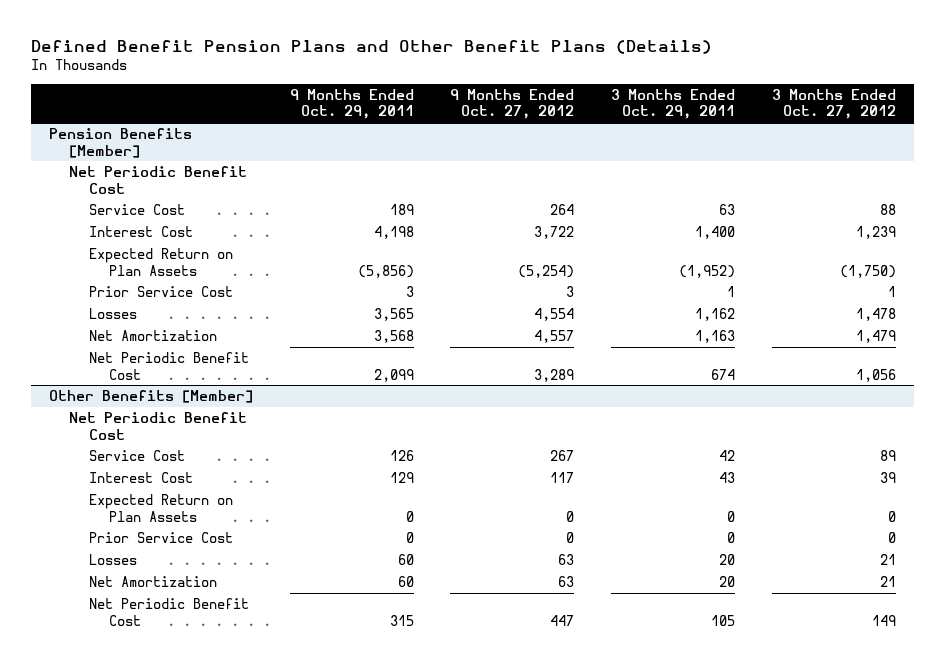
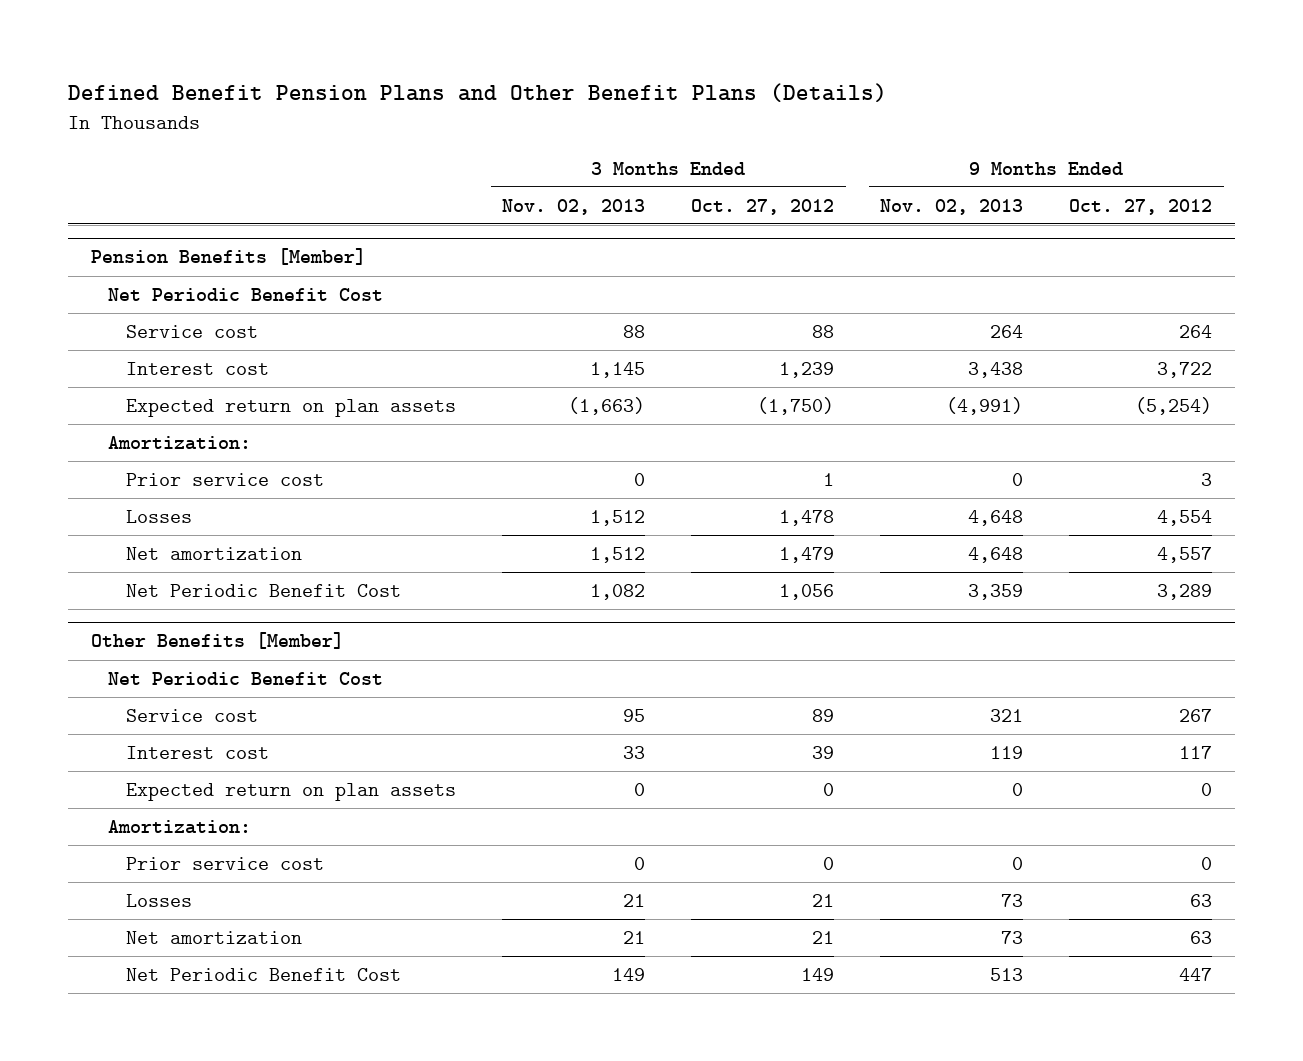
- | 9 Months Ended Oct. 29, 2011 | 9 Months Ended Oct. 27, 2012 | 3 Months Ended Oct. 29, 2011 | 3 Months Ended Oct. 27, 2012
+ | 3 Months Ended Nov. 02, 2013 | 3 Months Ended Oct. 27, 2012 | 9 Months Ended Nov. 02, 2013 | 9 Months Ended Oct. 27, 2012
@ Pension Benefits [Member]
- Service Cost | 189 | 264 | 63 | 88
- Interest Cost | 4,198 | 3,722 | 1,400 | 1,239
- Expected Return on Plan Assets | (5,856) | (5,254) | (1,952) | (1,750)
- Prior Service Cost | 3 | 3 | 1 | 1
+ Service cost | 88 | 88 | 264 | 264
+ Interest cost | 1,145 | 1,239 | 3,438 | 3,722
+ Expected return on plan assets | (1,663) | (1,750) | (4,991) | (5,254)
+ Amortization:
+ Prior service cost | 0 | 1 | 0 | 3
- Net Amortization | 3,568 | 4,557 | 1,163 | 1,479
+ Net amortization | 1,512 | 1,479 | 4,648 | 4,557
@ Other Benefits [Member]
- Service Cost | 126 | 267 | 42 | 89
- Interest Cost | 129 | 117 | 43 | 39
- Expected Return on Plan Assets | 0 | 0 | 0 | 0
- Prior Service Cost | 0 | 0 | 0 | 0
+ Service cost | 95 | 89 | 321 | 267
+ Interest cost | 33 | 39 | 119 | 117
+ Expected return on plan assets | 0 | 0 | 0 | 0
+ Amortization:
+ Prior service cost | 0 | 0 | 0 | 0
- Net Amortization | 60 | 63 | 20 | 21
+ Net amortization | 21 | 21 | 73 | 63

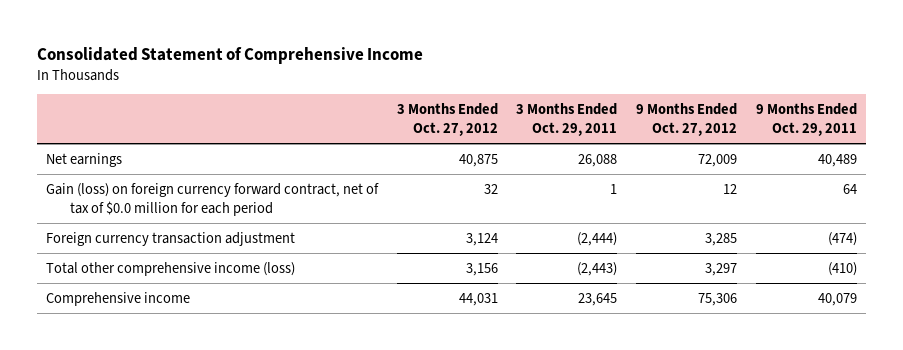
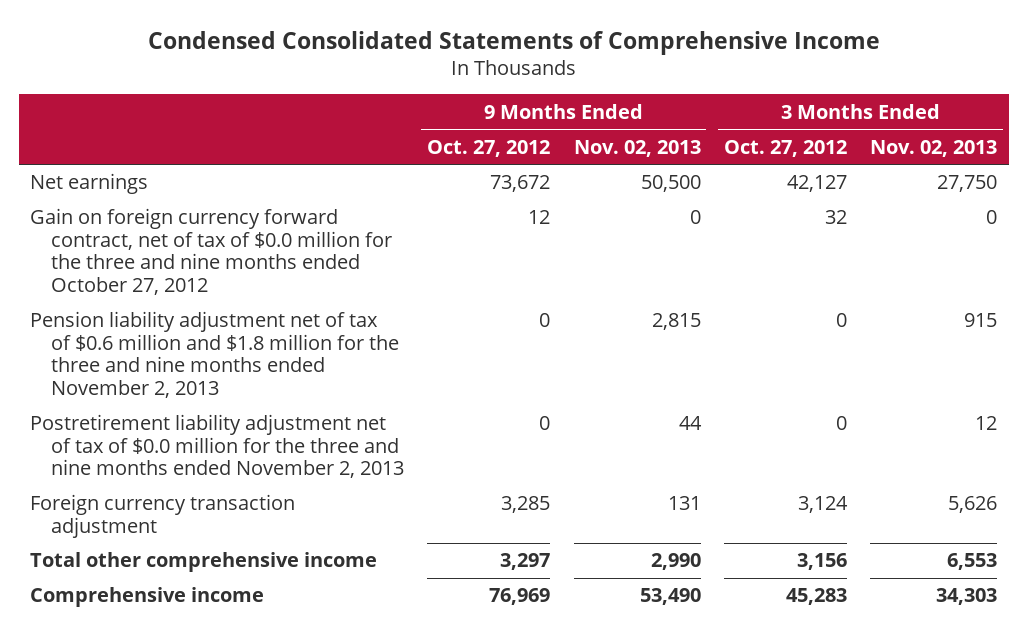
- Consolidated Statement of Comprehensive Income
+ Condensed Consolidated Statements of Comprehensive Income
- | 3 Months Ended Oct. 27, 2012 | 3 Months Ended Oct. 29, 2011 | 9 Months Ended Oct. 27, 2012 | 9 Months Ended Oct. 29, 2011
+ | 9 Months Ended Oct. 27, 2012 | 9 Months Ended Nov. 02, 2013 | 3 Months Ended Oct. 27, 2012 | 3 Months Ended Nov. 02, 2013
- Net earnings | 40,875 | 26,088 | 72,009 | 40,489
- Gain (loss) on foreign currency forward contract, net of tax of $0.0 million for each period | 32 | 1 | 12 | 64
+ Net earnings | 73,672 | 50,500 | 42,127 | 27,750
+ Gain on foreign currency forward contract, net of tax of $0.0 million for the three and nine months ended October 27, 2012 | 12 | 0 | 32 | 0
+ Pension liability adjustment net of tax of $0.6 million and $1.8 million for the three and nine months ended November 2, 2013 | 0 | 2,815 | 0 | 915
+ Postretirement liability adjustment net of tax of $0.0 million for the three and nine months ended November 2, 2013 | 0 | 44 | 0 | 12
- Total other comprehensive income (loss) | 3,156 | (2,443) | 3,297 | (410)
- Comprehensive income | 44,031 | 23,645 | 75,306 | 40,079
+ Total other comprehensive income | 3,297 | 2,990 | 3,156 | 6,553
+ Comprehensive income | 76,969 | 53,490 | 45,283 | 34,303

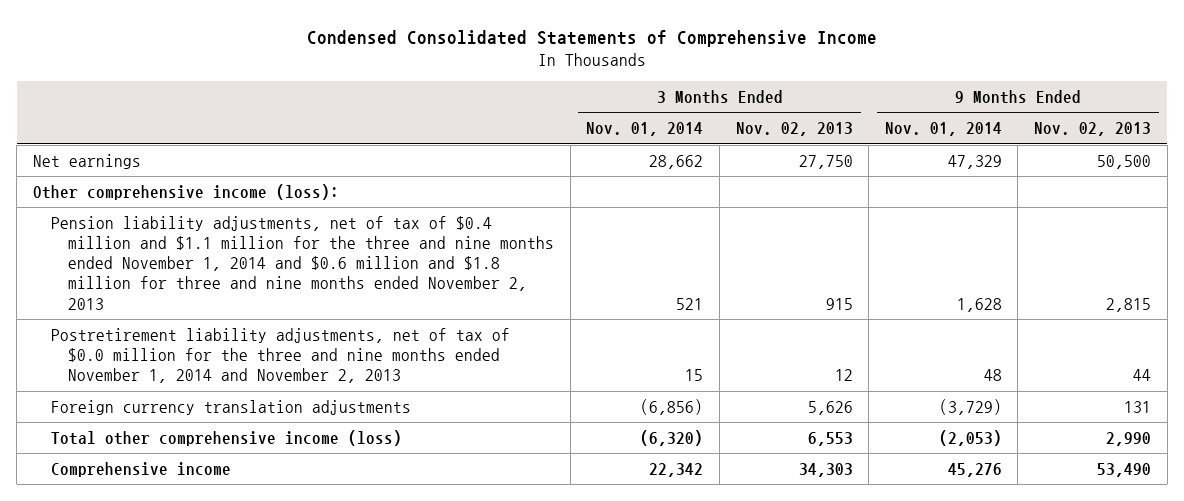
- | 9 Months Ended Oct. 27, 2012 | 9 Months Ended Nov. 02, 2013 | 3 Months Ended Oct. 27, 2012 | 3 Months Ended Nov. 02, 2013
+ | 3 Months Ended Nov. 01, 2014 | 3 Months Ended Nov. 02, 2013 | 9 Months Ended Nov. 01, 2014 | 9 Months Ended Nov. 02, 2013
- Gain on foreign currency forward contract, net of tax of $0.0 million for the three and nine months ended October 27, 2012 | 12 | 0 | 32 | 0
- Pension liability adjustment net of tax of $0.6 million and $1.8 million for the three and nine months ended November 2, 2013 | 0 | 2,815 | 0 | 915
- Postretirement liability adjustment net of tax of $0.0 million for the three and nine months ended November 2, 2013 | 0 | 44 | 0 | 12
- Foreign currency transaction adjustment | 3,285 | 131 | 3,124 | 5,626
- Total other comprehensive income | 3,297 | 2,990 | 3,156 | 6,553
+ Other comprehensive income (loss):
+ Pension liability adjustments, net of tax of $0.4 million and $1.1 million for the three and nine months ended November 1, 2014 and $0.6 million and $1.8 million for three and nine months ended November 2, 2013 | 521 | 915 | 1,628 | 2,815
+ Postretirement liability adjustments, net of tax of $0.0 million for the three and nine months ended November 1, 2014 and November 2, 2013 | 15 | 12 | 48 | 44
+ Foreign currency translation adjustments | (6,856) | 5,626 | (3,729) | 131
+ Total other comprehensive income (loss) | (6,320) | 6,553 | (2,053) | 2,990

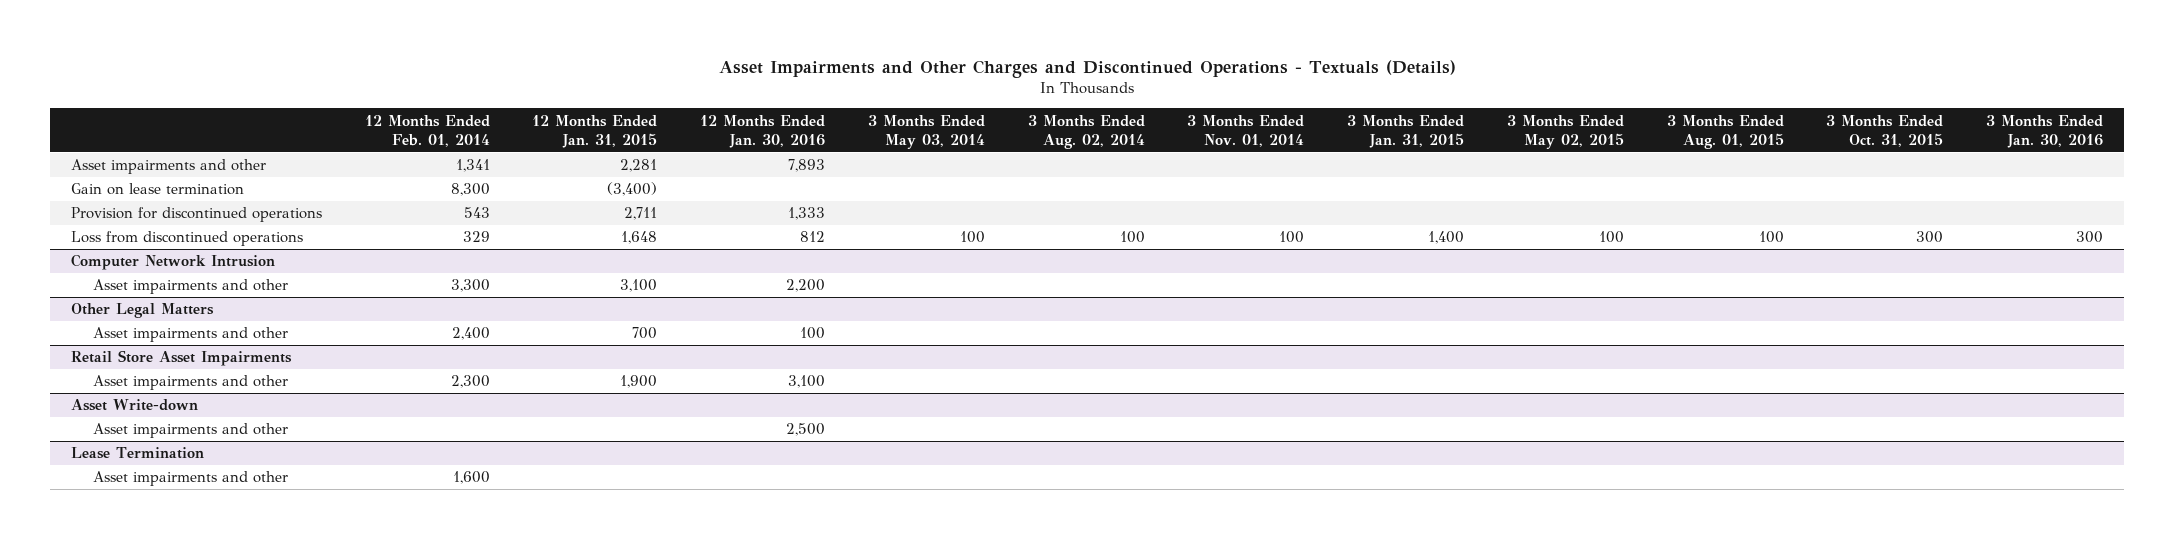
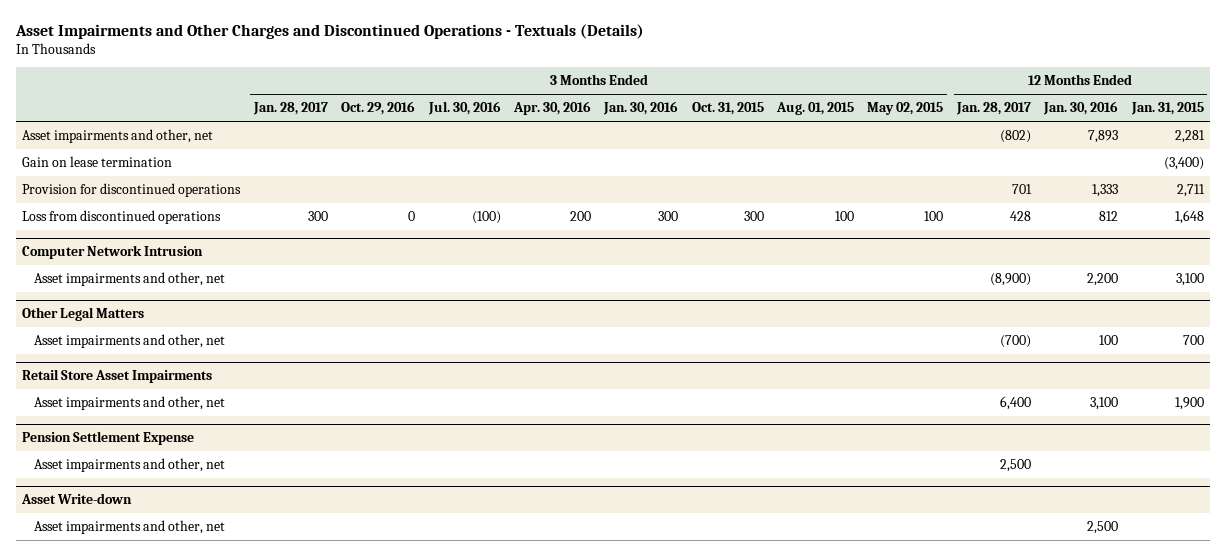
- | 12 Months Ended Feb. 01, 2014 | 12 Months Ended Jan. 31, 2015 | 12 Months Ended Jan. 30, 2016 | 3 Months Ended May 03, 2014 | 3 Months Ended Aug. 02, 2014 | 3 Months Ended Nov. 01, 2014 | 3 Months Ended Jan. 31, 2015 | 3 Months Ended May 02, 2015 | 3 Months Ended Aug. 01, 2015 | 3 Months Ended Oct. 31, 2015 | 3 Months Ended Jan. 30, 2016
+ | 3 Months Ended Jan. 28, 2017 | 3 Months Ended Oct. 29, 2016 | 3 Months Ended Jul. 30, 2016 | 3 Months Ended Apr. 30, 2016 | 3 Months Ended Jan. 30, 2016 | 3 Months Ended Oct. 31, 2015 | 3 Months Ended Aug. 01, 2015 | 3 Months Ended May 02, 2015 | 12 Months Ended Jan. 28, 2017 | 12 Months Ended Jan. 30, 2016 | 12 Months Ended Jan. 31, 2015
- Asset impairments and other | 1,341 | 2,281 | 7,893 | | | | | | | |
+ Asset impairments and other, net | | | | | | | | | (802) | 7,893 | 2,281
@ Computer Network Intrusion
- Asset impairments and other | 3,300 | 3,100 | 2,200 | | | | | | | |
+ Asset impairments and other, net | | | | | | | | | (8,900) | 2,200 | 3,100
@ Other Legal Matters
- Asset impairments and other | 2,400 | 700 | 100 | | | | | | | |
+ Asset impairments and other, net | | | | | | | | | (700) | 100 | 700
@ Retail Store Asset Impairments
- Asset impairments and other | 2,300 | 1,900 | 3,100 | | | | | | | |
+ Asset impairments and other, net | | | | | | | | | 6,400 | 3,100 | 1,900
+ Pension Settlement Expense
+ Asset impairments and other, net | | | | | | | | | 2,500 | |
@ Asset Write-down
- Asset impairments and other | | | 2,500 | | | | | | | |
- Lease Termination
- Asset impairments and other | 1,600 | | | | | | | | | |
@ Asset Write-down
+ Asset impairments and other, net | | | | | | | | | | 2,500 |

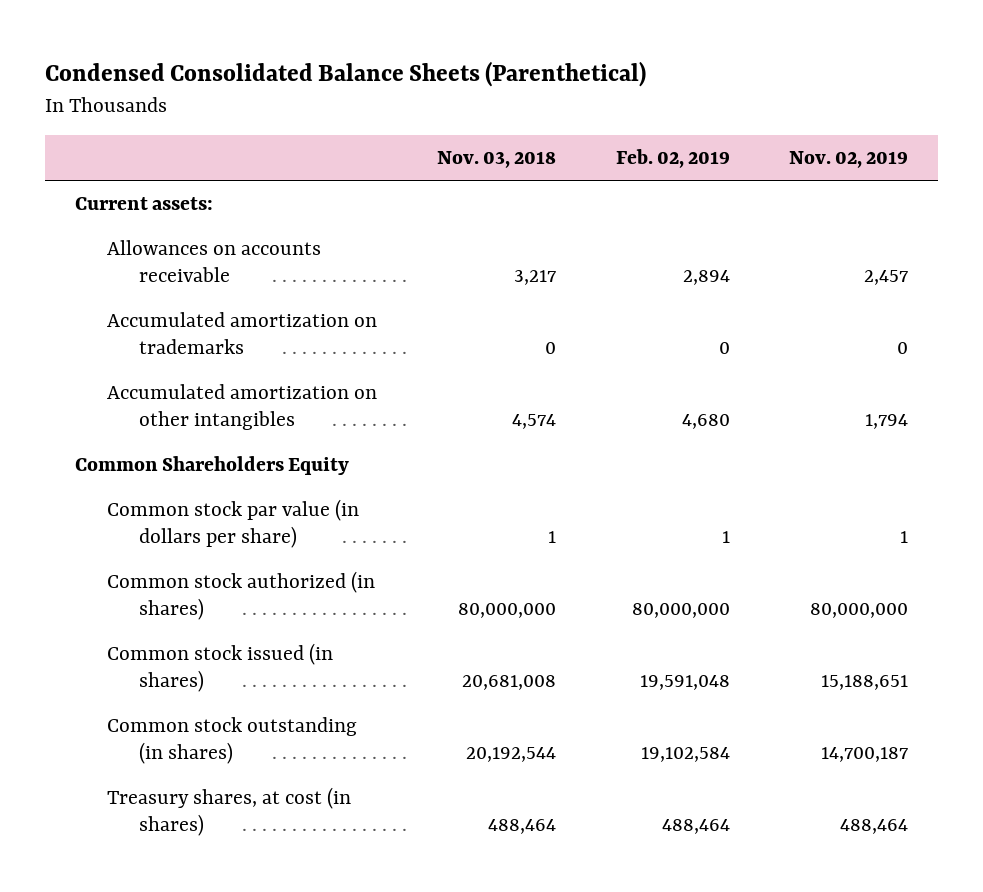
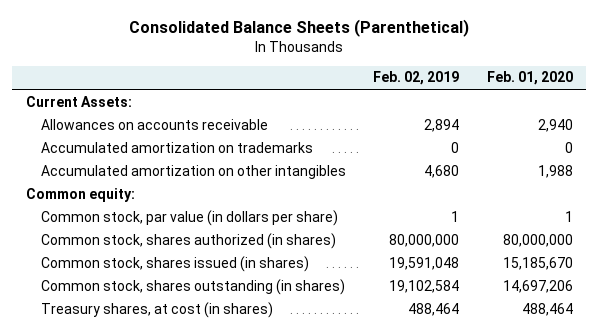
- Condensed Consolidated Balance Sheets (Parenthetical)
+ Consolidated Balance Sheets (Parenthetical)
- | Nov. 03, 2018 | Feb. 02, 2019 | Nov. 02, 2019
+ | Feb. 02, 2019 | Feb. 01, 2020
- Current assets:
+ Current Assets:
- Common Shareholders Equity
- Common stock par value (in dollars per share) | 1 | 1 | 1
- Common stock authorized (in shares) | 80,000,000 | 80,000,000 | 80,000,000
- Common stock issued (in shares) | 20,681,008 | 19,591,048 | 15,188,651
- Common stock outstanding (in shares) | 20,192,544 | 19,102,584 | 14,700,187
+ Common equity:
+ Common stock, par value (in dollars per share) | 1 | 1
+ Common stock, shares authorized (in shares) | 80,000,000 | 80,000,000
+ Common stock, shares issued (in shares) | 19,591,048 | 15,185,670
+ Common stock, shares outstanding (in shares) | 19,102,584 | 14,697,206

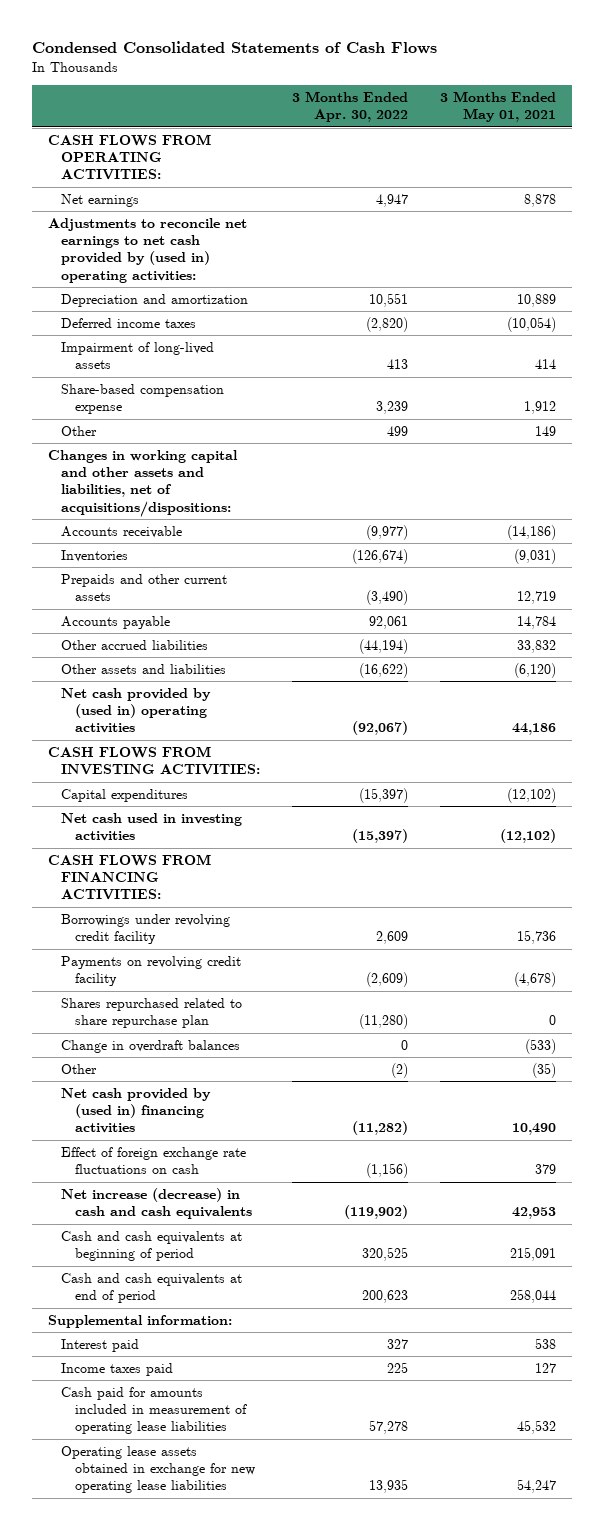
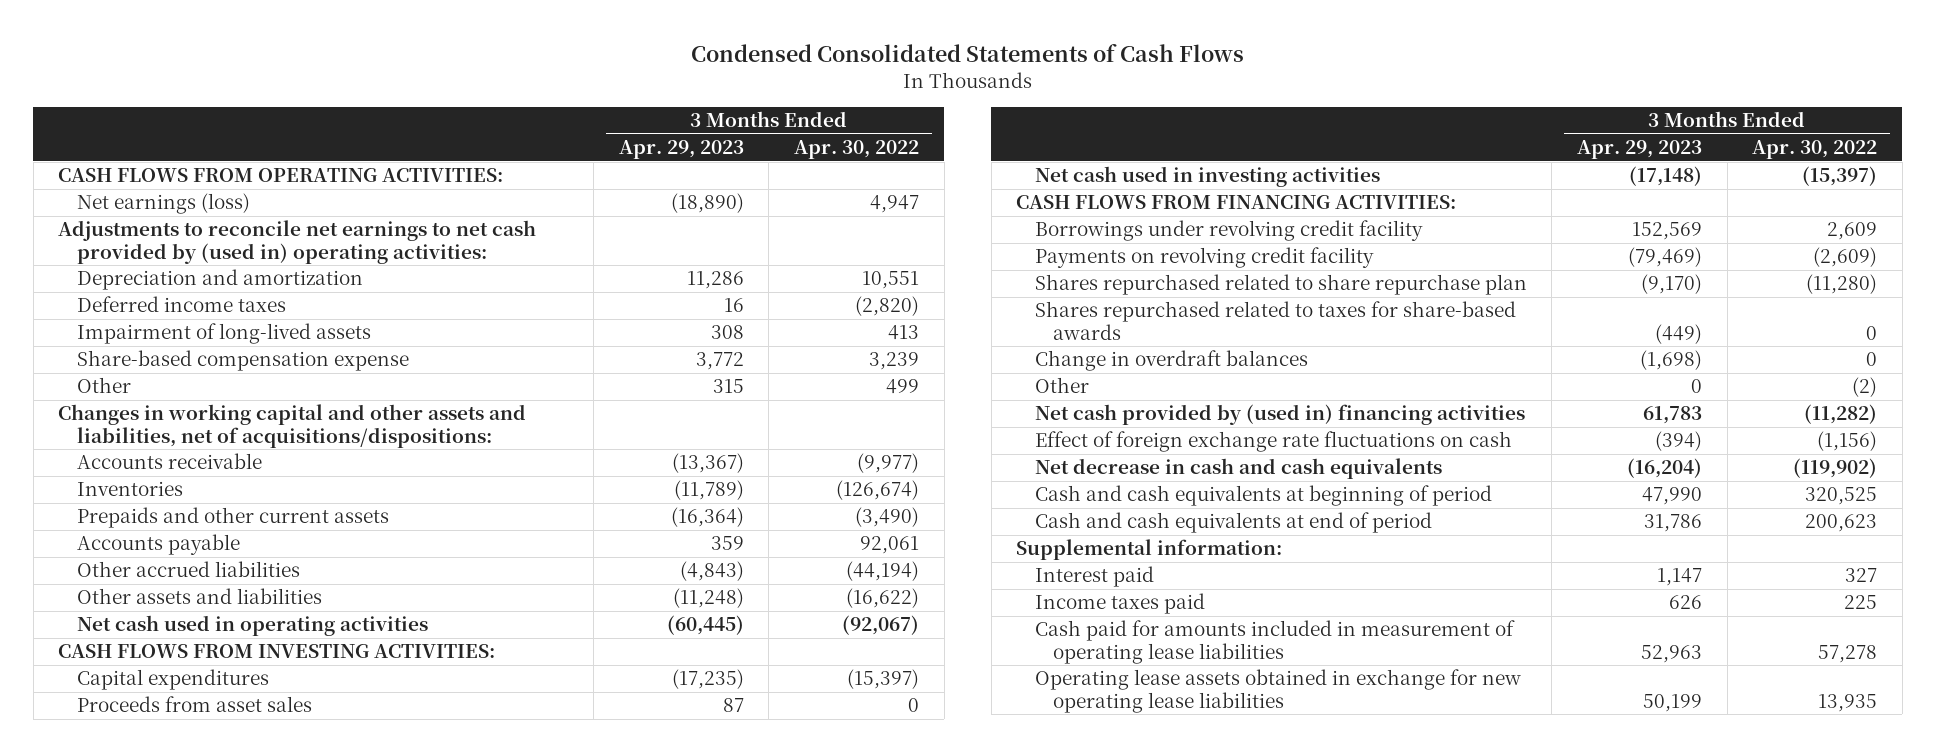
- | 3 Months Ended Apr. 30, 2022 | 3 Months Ended May 01, 2021
+ | 3 Months Ended Apr. 29, 2023 | 3 Months Ended Apr. 30, 2022
- Net earnings | 4,947 | 8,878
+ Net earnings (loss) | (18,890) | 4,947
- Net cash provided by (used in) operating activities | (92,067) | 44,186
+ Net cash used in operating activities | (60,445) | (92,067)
+ Proceeds from asset sales | 87 | 0
+ Shares repurchased related to taxes for share-based awards | (449) | 0
- Net increase (decrease) in cash and cash equivalents | (119,902) | 42,953
+ Net decrease in cash and cash equivalents | (16,204) | (119,902)

